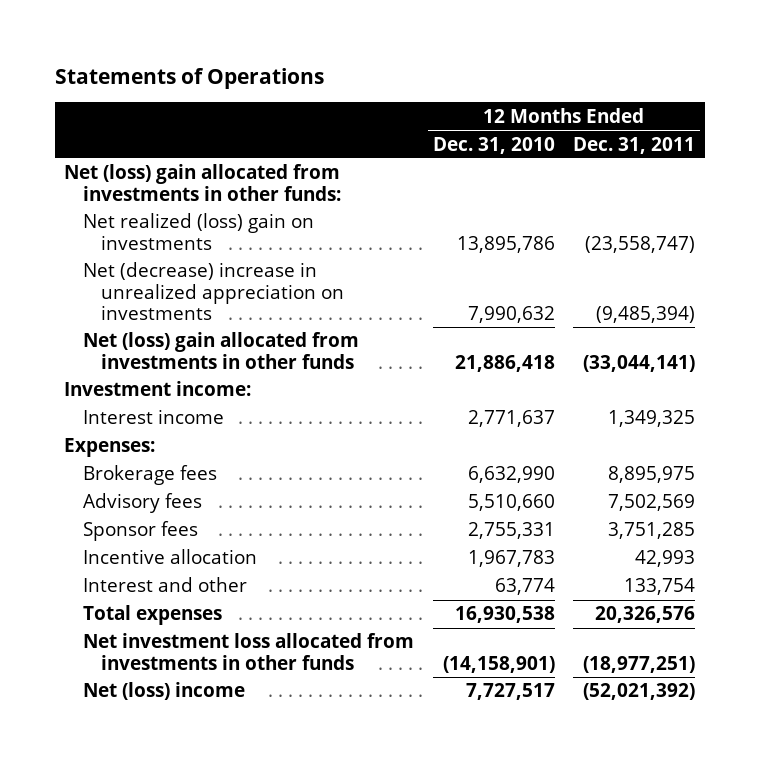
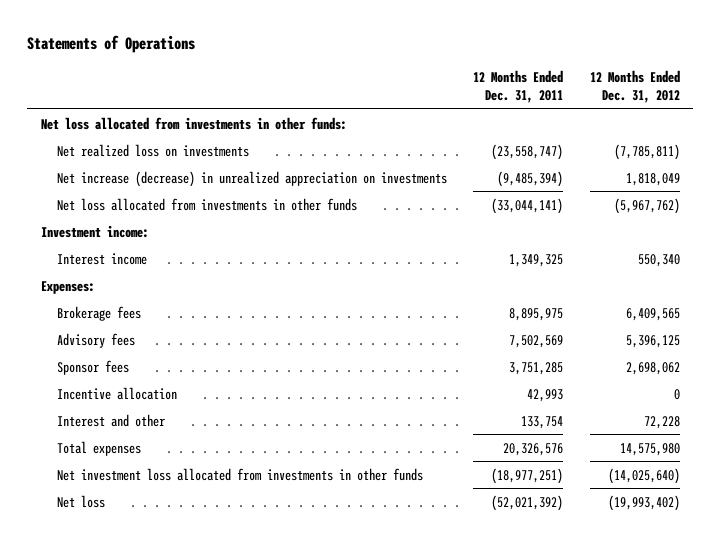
- | 12 Months Ended Dec. 31, 2010 | 12 Months Ended Dec. 31, 2011
+ | 12 Months Ended Dec. 31, 2011 | 12 Months Ended Dec. 31, 2012
- Net (loss) gain allocated from investments in other funds:
- Net realized (loss) gain on investments | 13,895,786 | (23,558,747)
- Net (decrease) increase in unrealized appreciation on investments | 7,990,632 | (9,485,394)
- Net (loss) gain allocated from investments in other funds | 21,886,418 | (33,044,141)
+ Net loss allocated from investments in other funds:
+ Net realized loss on investments | (23,558,747) | (7,785,811)
+ Net increase (decrease) in unrealized appreciation on investments | (9,485,394) | 1,818,049
+ Net loss allocated from investments in other funds | (33,044,141) | (5,967,762)
- Net (loss) income | 7,727,517 | (52,021,392)
+ Net loss | (52,021,392) | (19,993,402)

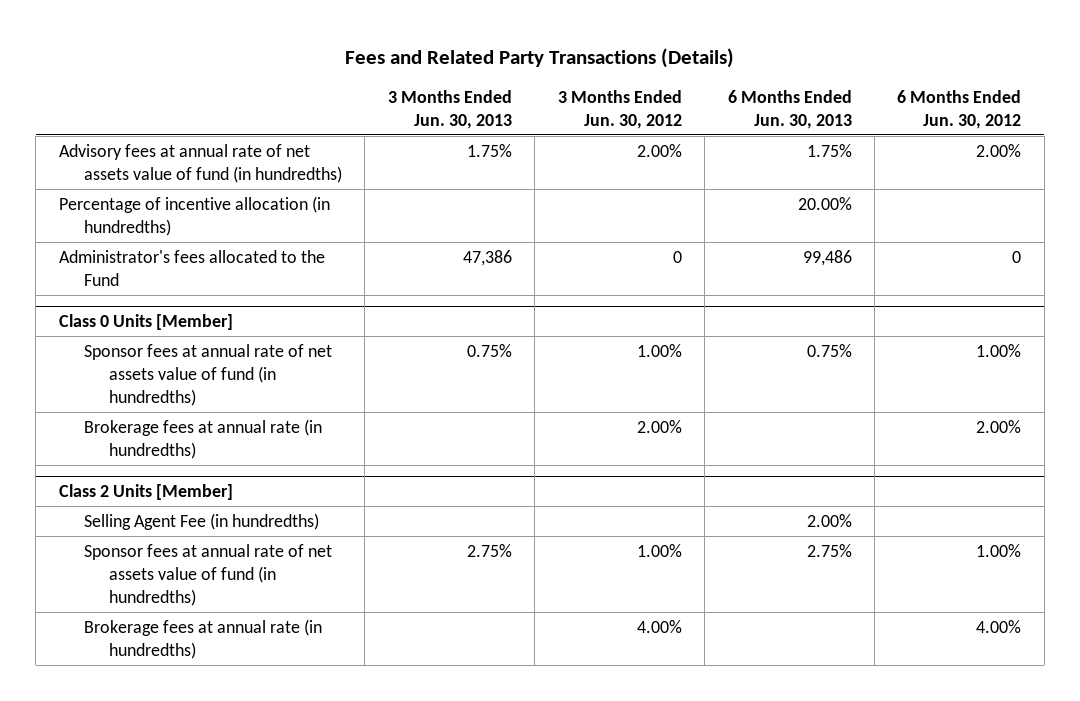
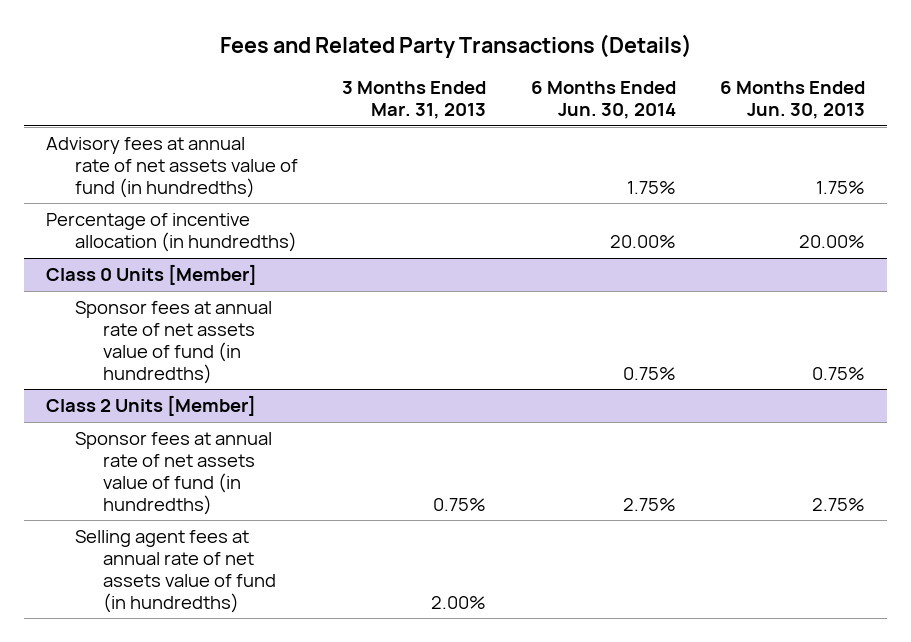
- | 3 Months Ended Jun. 30, 2013 | 3 Months Ended Jun. 30, 2012 | 6 Months Ended Jun. 30, 2013 | 6 Months Ended Jun. 30, 2012
+ | 3 Months Ended Mar. 31, 2013 | 6 Months Ended Jun. 30, 2014 | 6 Months Ended Jun. 30, 2013
- Administrator's fees allocated to the Fund | 47,386 | 0 | 99,486 | 0
@ Class 0 Units [Member]
- Brokerage fees at annual rate (in hundredths) | | 2.00% | | 2.00%
@ Class 2 Units [Member]
- Selling Agent Fee (in hundredths) | | | 2.00% |
- Brokerage fees at annual rate (in hundredths) | | 4.00% | | 4.00%
+ Selling agent fees at annual rate of net assets value of fund (in hundredths) | 2.00% | |

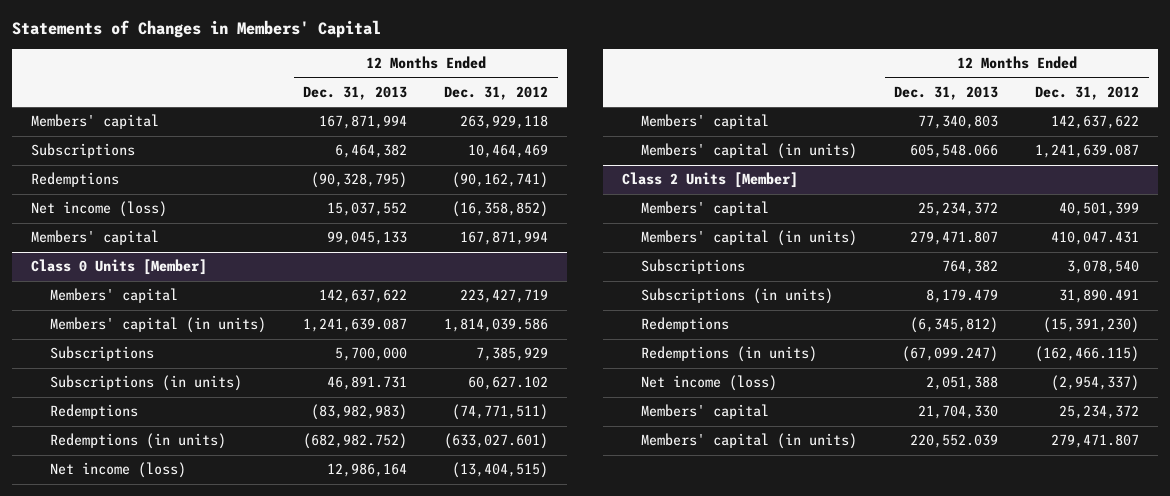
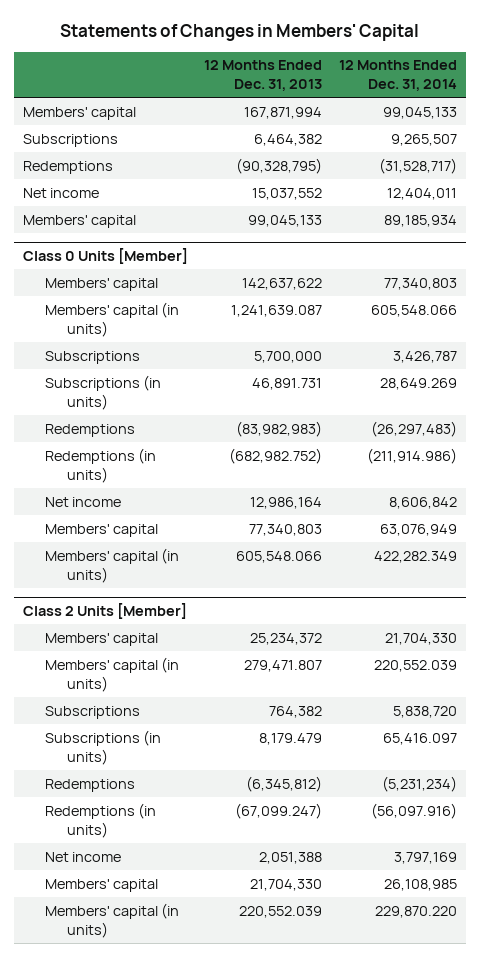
- | 12 Months Ended Dec. 31, 2013 | 12 Months Ended Dec. 31, 2012
+ | 12 Months Ended Dec. 31, 2013 | 12 Months Ended Dec. 31, 2014
- Net income (loss) | 15,037,552 | (16,358,852)
+ Net income | 15,037,552 | 12,404,011
@ Class 0 Units [Member]
- Net income (loss) | 12,986,164 | (13,404,515)
+ Net income | 12,986,164 | 8,606,842
@ Class 2 Units [Member]
- Net income (loss) | 2,051,388 | (2,954,337)
+ Net income | 2,051,388 | 3,797,169

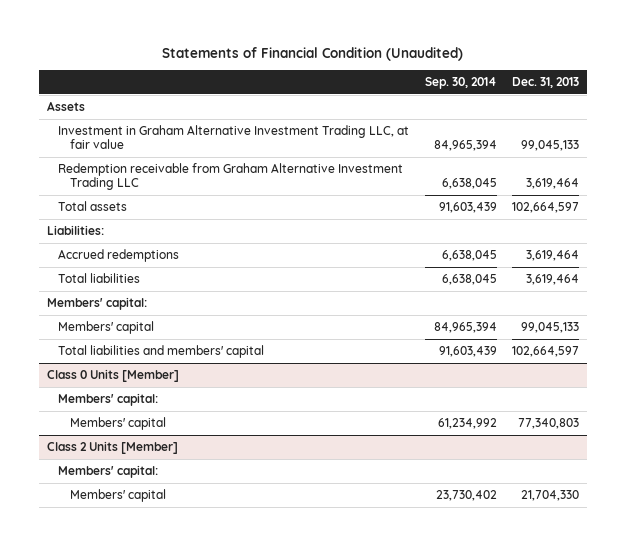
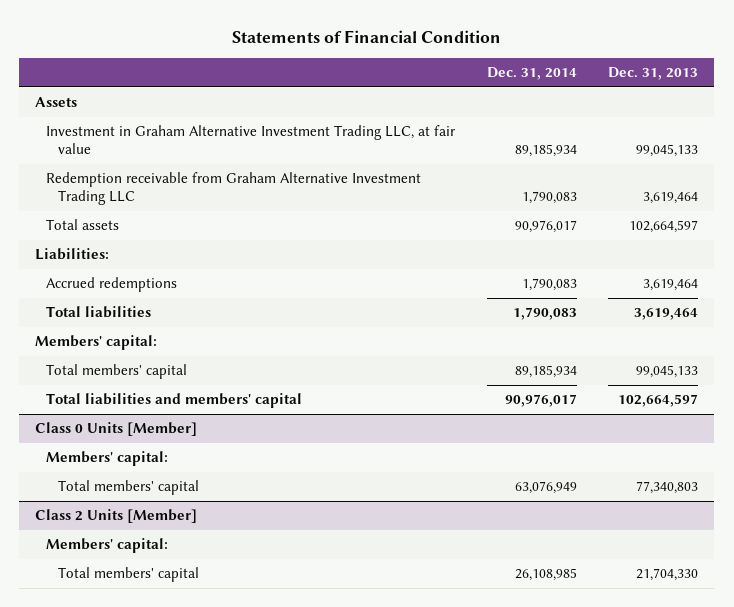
- Statements of Financial Condition (Unaudited)
+ Statements of Financial Condition
- | Sep. 30, 2014 | Dec. 31, 2013
+ | Dec. 31, 2014 | Dec. 31, 2013
- Members' capital | 84,965,394 | 99,045,133
+ Total members' capital | 89,185,934 | 99,045,133
@ Class 0 Units [Member]
- Members' capital | 61,234,992 | 77,340,803
+ Total members' capital | 63,076,949 | 77,340,803
@ Class 2 Units [Member]
- Members' capital | 23,730,402 | 21,704,330
+ Total members' capital | 26,108,985 | 21,704,330

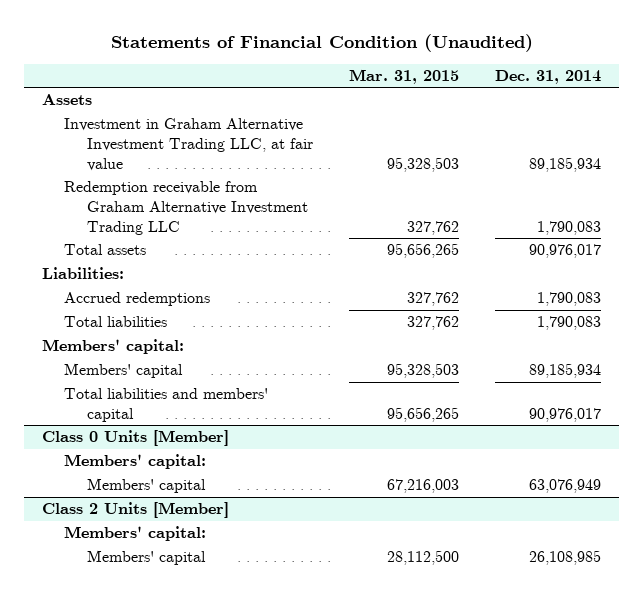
- Statements of Financial Condition
+ Statements of Financial Condition (Unaudited)
- | Dec. 31, 2014 | Dec. 31, 2013
+ | Mar. 31, 2015 | Dec. 31, 2014
- Total members' capital | 89,185,934 | 99,045,133
+ Members' capital | 95,328,503 | 89,185,934
@ Class 0 Units [Member]
- Total members' capital | 63,076,949 | 77,340,803
+ Members' capital | 67,216,003 | 63,076,949
@ Class 2 Units [Member]
- Total members' capital | 26,108,985 | 21,704,330
+ Members' capital | 28,112,500 | 26,108,985

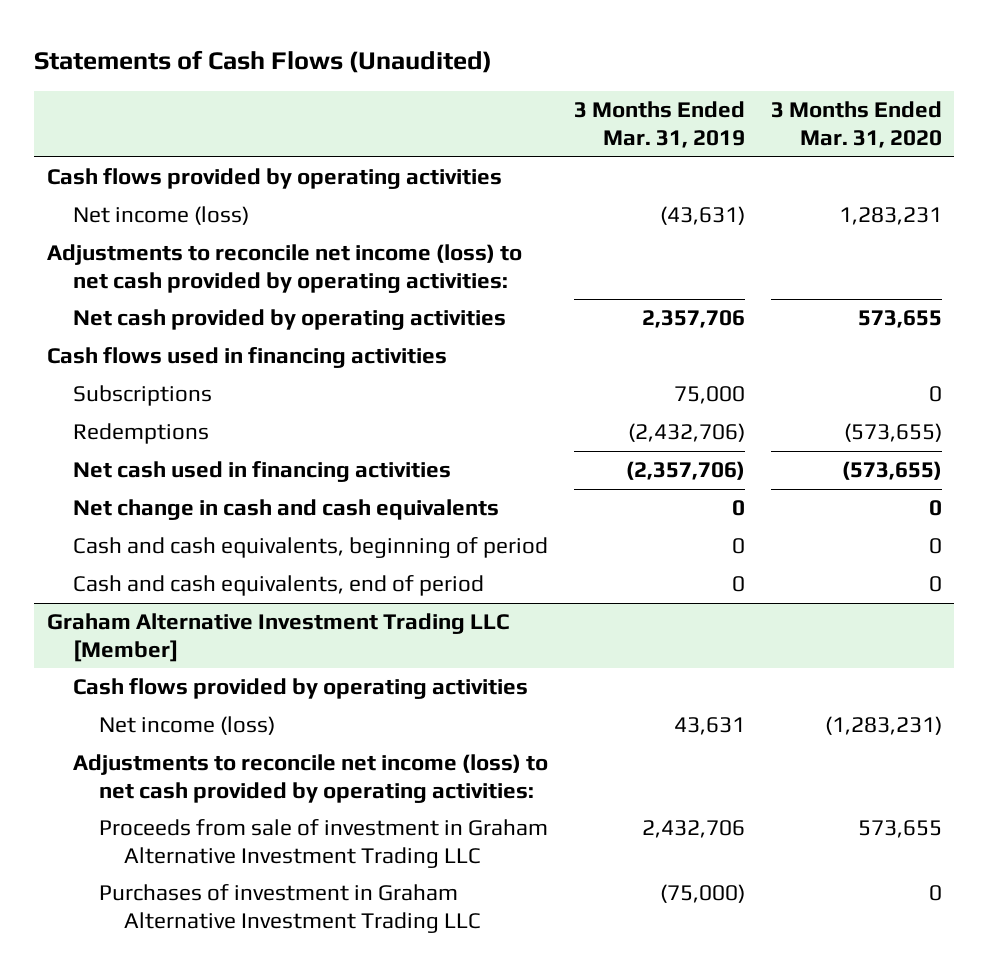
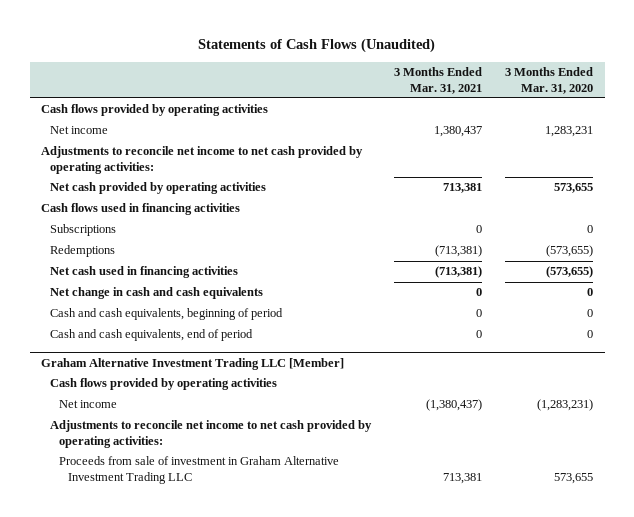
- | 3 Months Ended Mar. 31, 2019 | 3 Months Ended Mar. 31, 2020
+ | 3 Months Ended Mar. 31, 2021 | 3 Months Ended Mar. 31, 2020
- Net income (loss) | (43,631) | 1,283,231
- Adjustments to reconcile net income (loss) to net cash provided by operating activities:
+ Net income | 1,380,437 | 1,283,231
+ Adjustments to reconcile net income to net cash provided by operating activities:
@ Graham Alternative Investment Trading LLC [Member]
- Net income (loss) | 43,631 | (1,283,231)
- Adjustments to reconcile net income (loss) to net cash provided by operating activities:
+ Net income | (1,380,437) | (1,283,231)
+ Adjustments to reconcile net income to net cash provided by operating activities:
- Purchases of investment in Graham Alternative Investment Trading LLC | (75,000) | 0

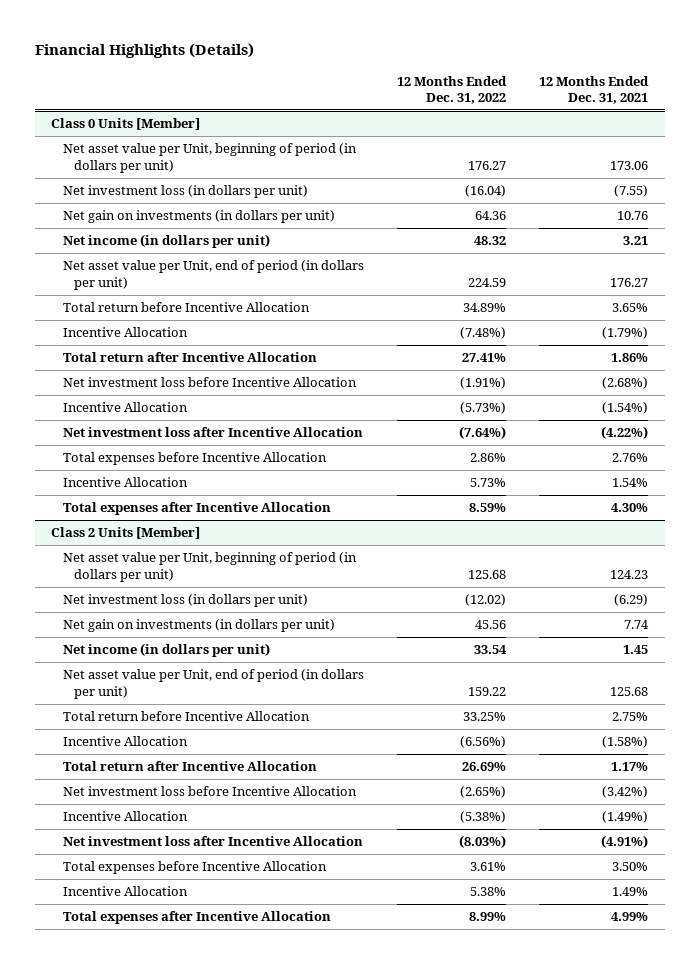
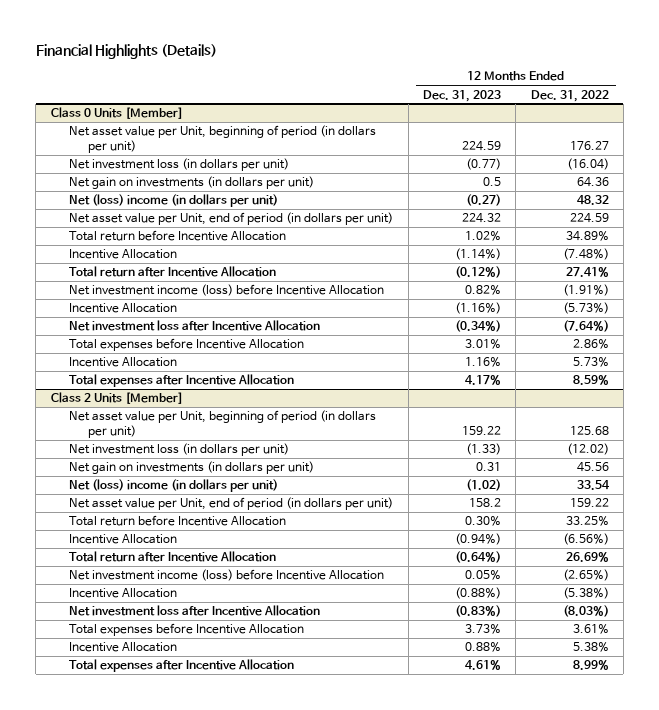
- | 12 Months Ended Dec. 31, 2022 | 12 Months Ended Dec. 31, 2021
+ | 12 Months Ended Dec. 31, 2023 | 12 Months Ended Dec. 31, 2022
@ Class 0 Units [Member]
- Net income (in dollars per unit) | 48.32 | 3.21
+ Net (loss) income (in dollars per unit) | (0.27) | 48.32
- Net investment loss before Incentive Allocation | (1.91%) | (2.68%)
+ Net investment income (loss) before Incentive Allocation | 0.82% | (1.91%)
@ Class 2 Units [Member]
- Net income (in dollars per unit) | 33.54 | 1.45
+ Net (loss) income (in dollars per unit) | (1.02) | 33.54
- Net investment loss before Incentive Allocation | (2.65%) | (3.42%)
+ Net investment income (loss) before Incentive Allocation | 0.05% | (2.65%)

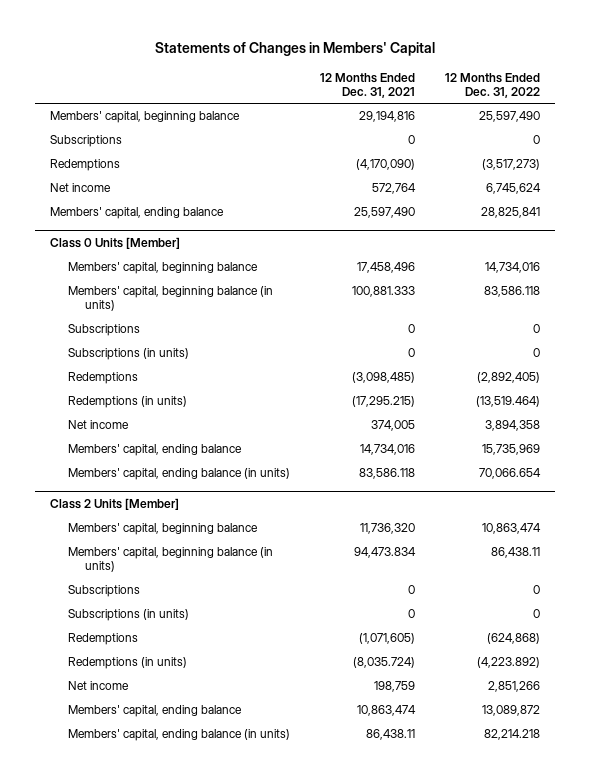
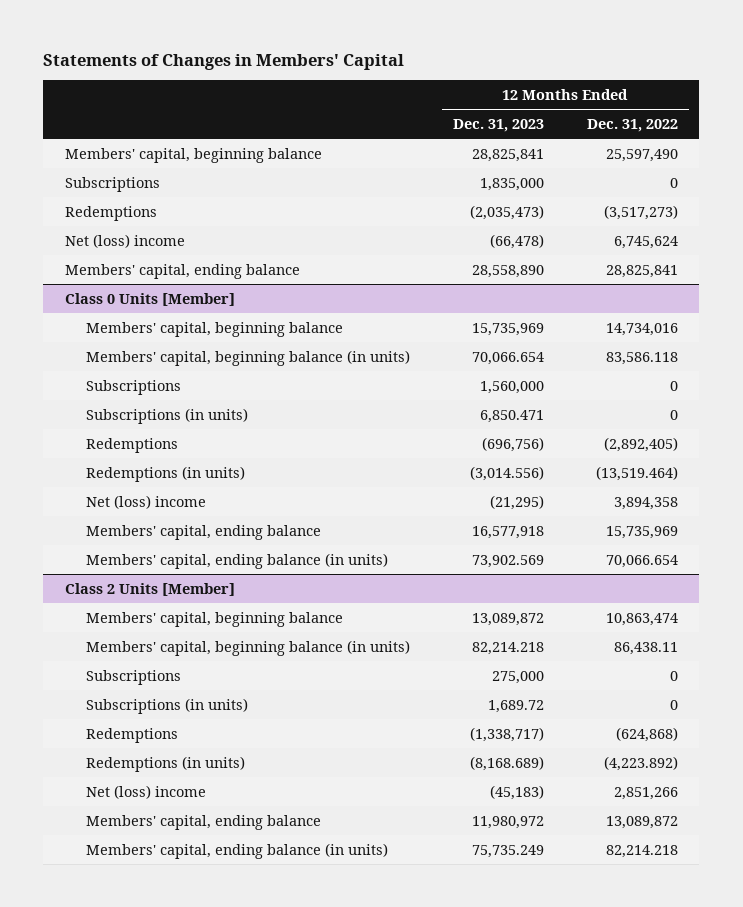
- | 12 Months Ended Dec. 31, 2021 | 12 Months Ended Dec. 31, 2022
+ | 12 Months Ended Dec. 31, 2023 | 12 Months Ended Dec. 31, 2022
- Net income | 572,764 | 6,745,624
+ Net (loss) income | (66,478) | 6,745,624
@ Class 0 Units [Member]
- Net income | 374,005 | 3,894,358
+ Net (loss) income | (21,295) | 3,894,358
@ Class 2 Units [Member]
- Net income | 198,759 | 2,851,266
+ Net (loss) income | (45,183) | 2,851,266

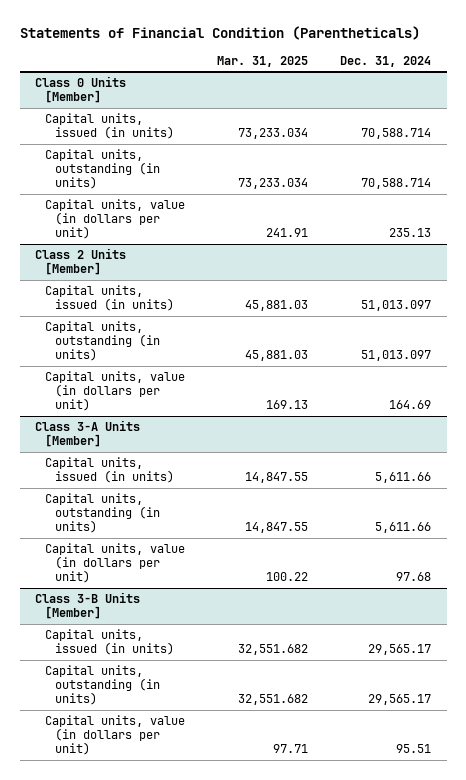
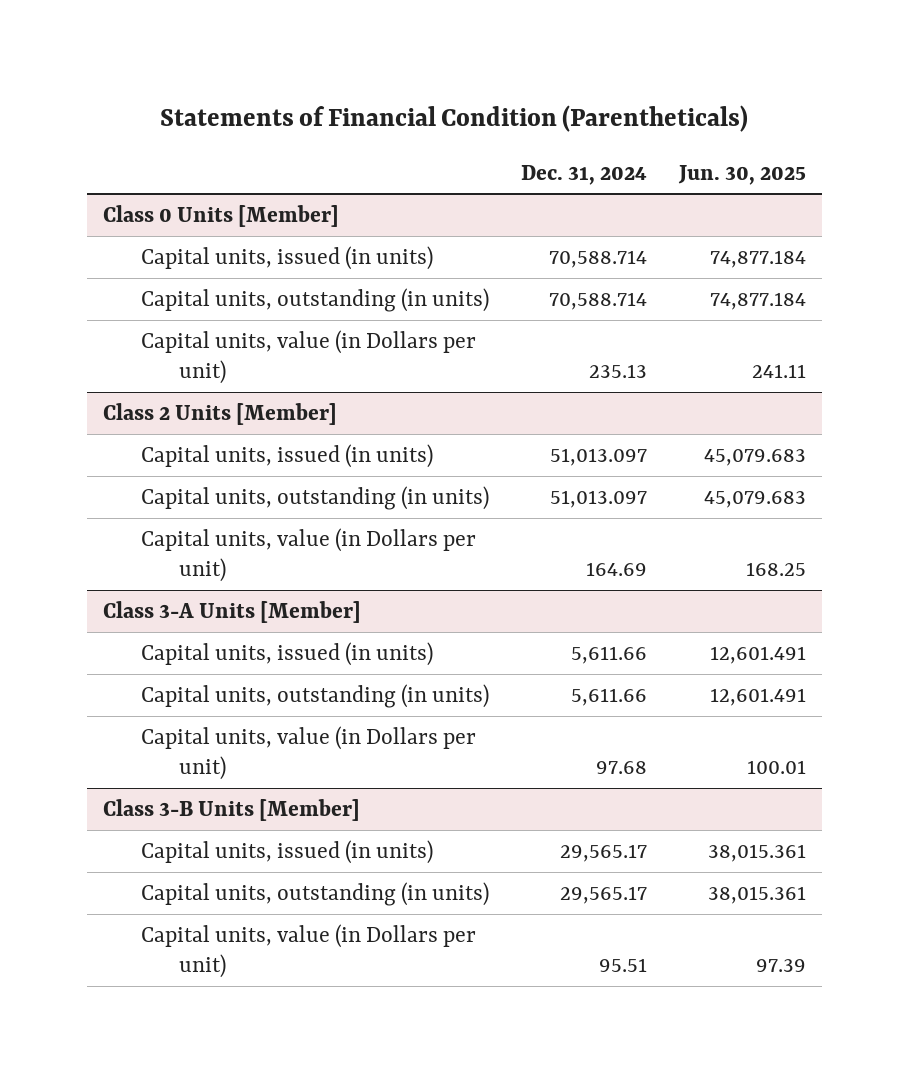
- | Mar. 31, 2025 | Dec. 31, 2024
+ | Dec. 31, 2024 | Jun. 30, 2025
@ Class 0 Units [Member]
- Capital units, value (in dollars per unit) | 241.91 | 235.13
+ Capital units, value (in Dollars per unit) | 235.13 | 241.11
@ Class 2 Units [Member]
- Capital units, value (in dollars per unit) | 169.13 | 164.69
+ Capital units, value (in Dollars per unit) | 164.69 | 168.25
@ Class 3-A Units [Member]
- Capital units, value (in dollars per unit) | 100.22 | 97.68
+ Capital units, value (in Dollars per unit) | 97.68 | 100.01
@ Class 3-B Units [Member]
- Capital units, value (in dollars per unit) | 97.71 | 95.51
+ Capital units, value (in Dollars per unit) | 95.51 | 97.39

